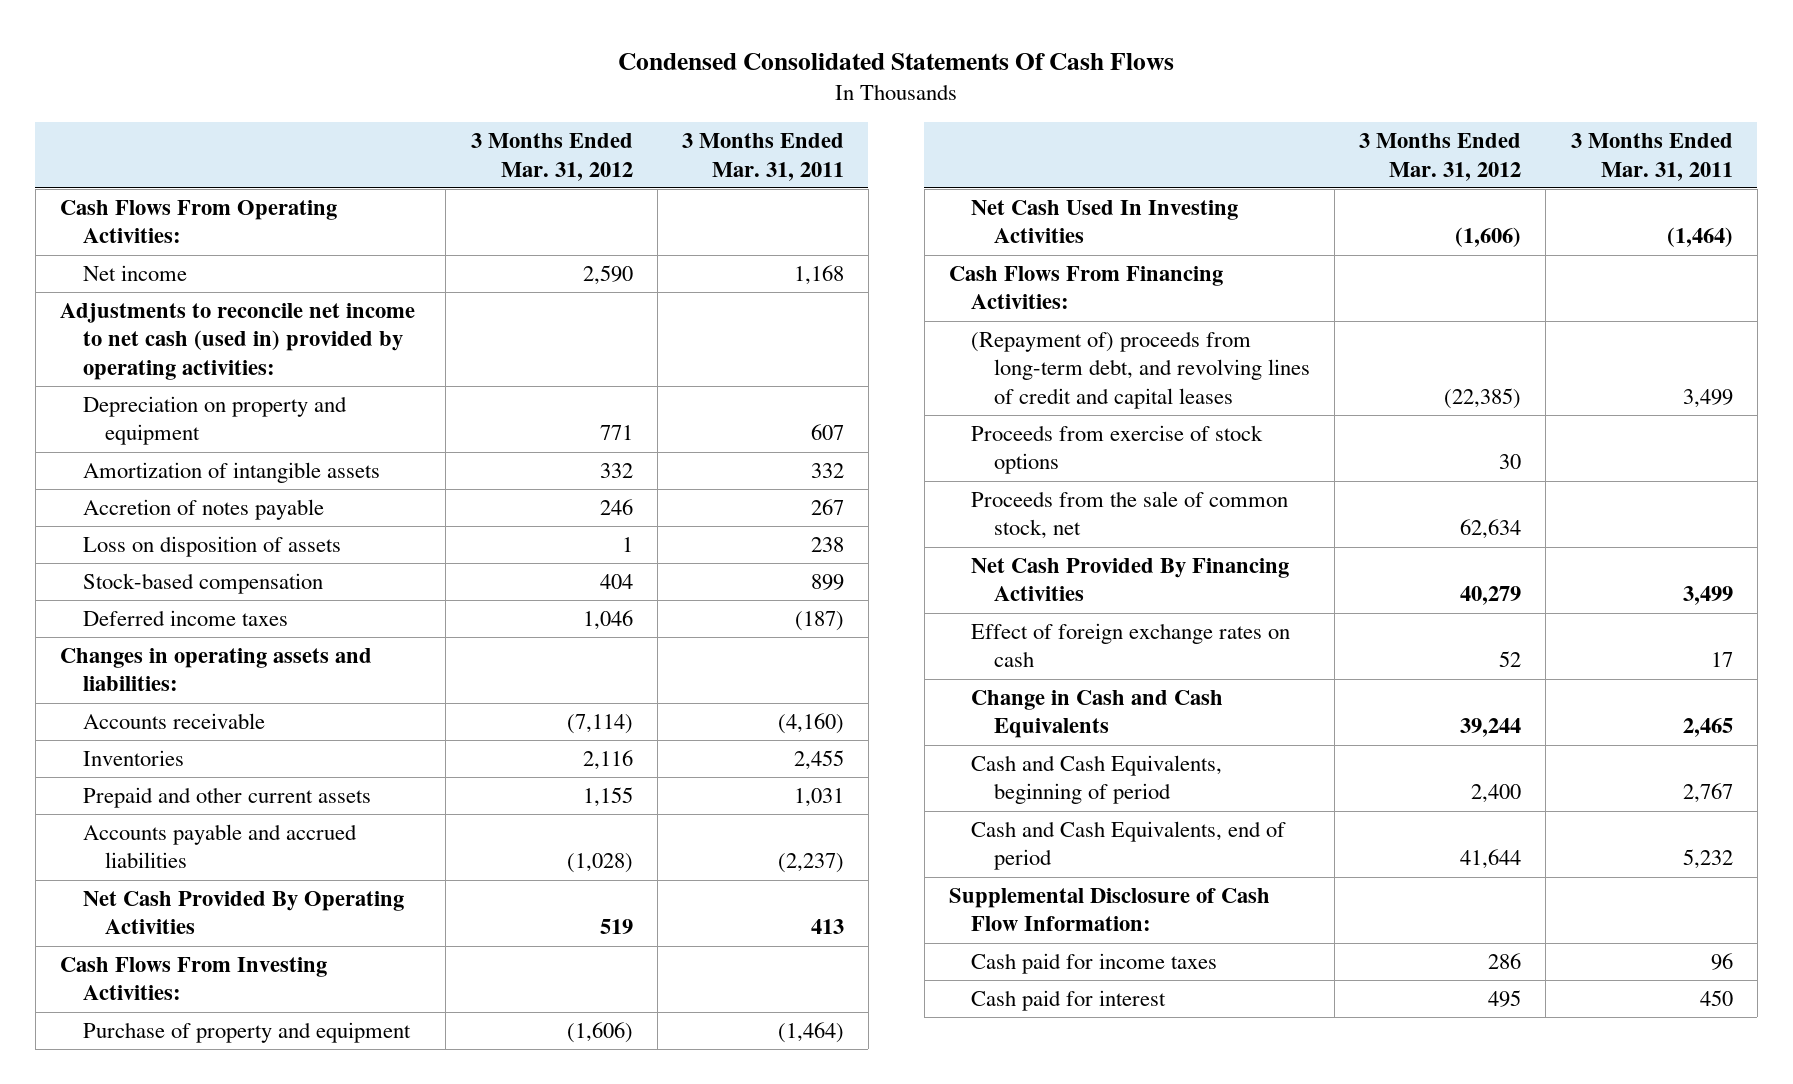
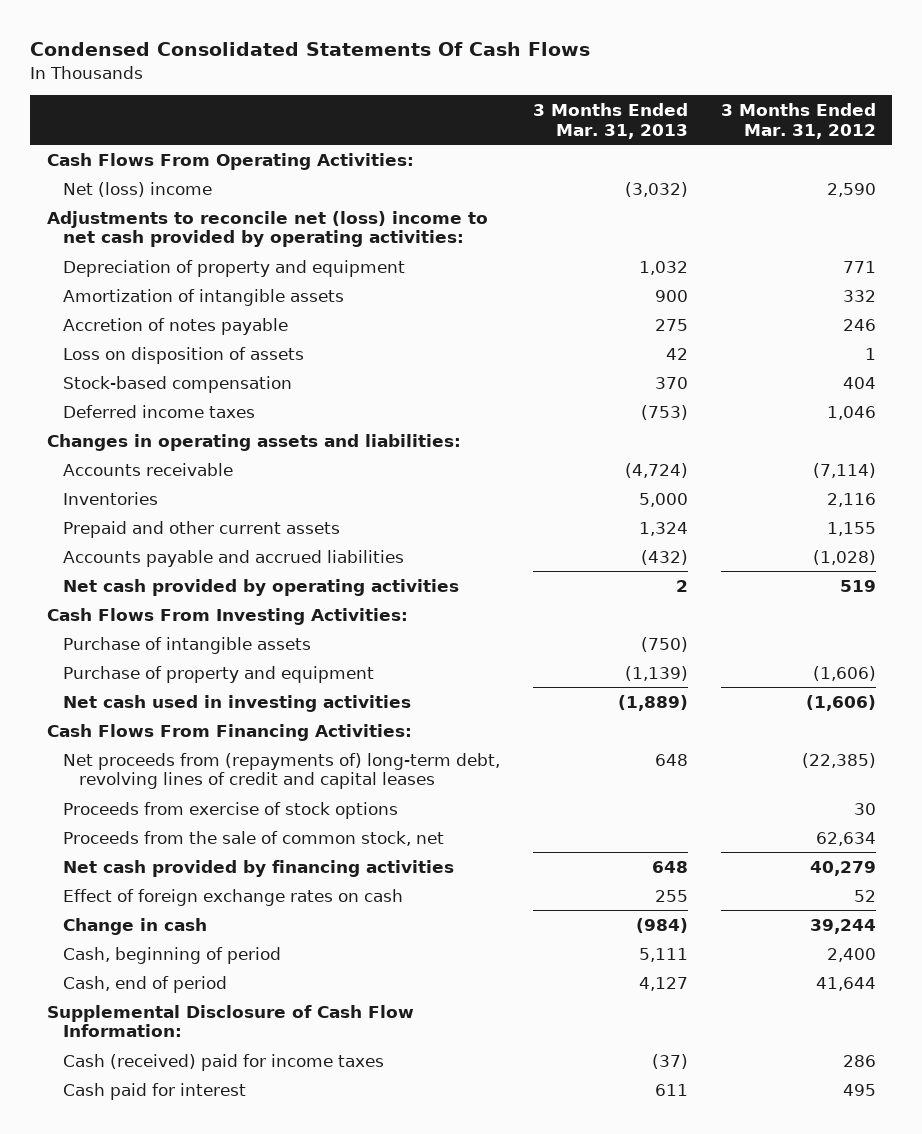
- | 3 Months Ended Mar. 31, 2012 | 3 Months Ended Mar. 31, 2011
+ | 3 Months Ended Mar. 31, 2013 | 3 Months Ended Mar. 31, 2012
- Net income | 2,590 | 1,168
- Adjustments to reconcile net income to net cash (used in) provided by operating activities:
- Depreciation on property and equipment | 771 | 607
+ Net (loss) income | (3,032) | 2,590
+ Adjustments to reconcile net (loss) income to net cash provided by operating activities:
+ Depreciation of property and equipment | 1,032 | 771
- Net Cash Provided By Operating Activities | 519 | 413
+ Net cash provided by operating activities | 2 | 519
+ Purchase of intangible assets | (750) |
- Net Cash Used In Investing Activities | (1,606) | (1,464)
+ Net cash used in investing activities | (1,889) | (1,606)
- (Repayment of) proceeds from long-term debt, and revolving lines of credit and capital leases | (22,385) | 3,499
+ Net proceeds from (repayments of) long-term debt, revolving lines of credit and capital leases | 648 | (22,385)
- Net Cash Provided By Financing Activities | 40,279 | 3,499
+ Net cash provided by financing activities | 648 | 40,279
- Change in Cash and Cash Equivalents | 39,244 | 2,465
- Cash and Cash Equivalents, beginning of period | 2,400 | 2,767
- Cash and Cash Equivalents, end of period | 41,644 | 5,232
+ Change in cash | (984) | 39,244
+ Cash, beginning of period | 5,111 | 2,400
+ Cash, end of period | 4,127 | 41,644
- Cash paid for income taxes | 286 | 96
+ Cash (received) paid for income taxes | (37) | 286

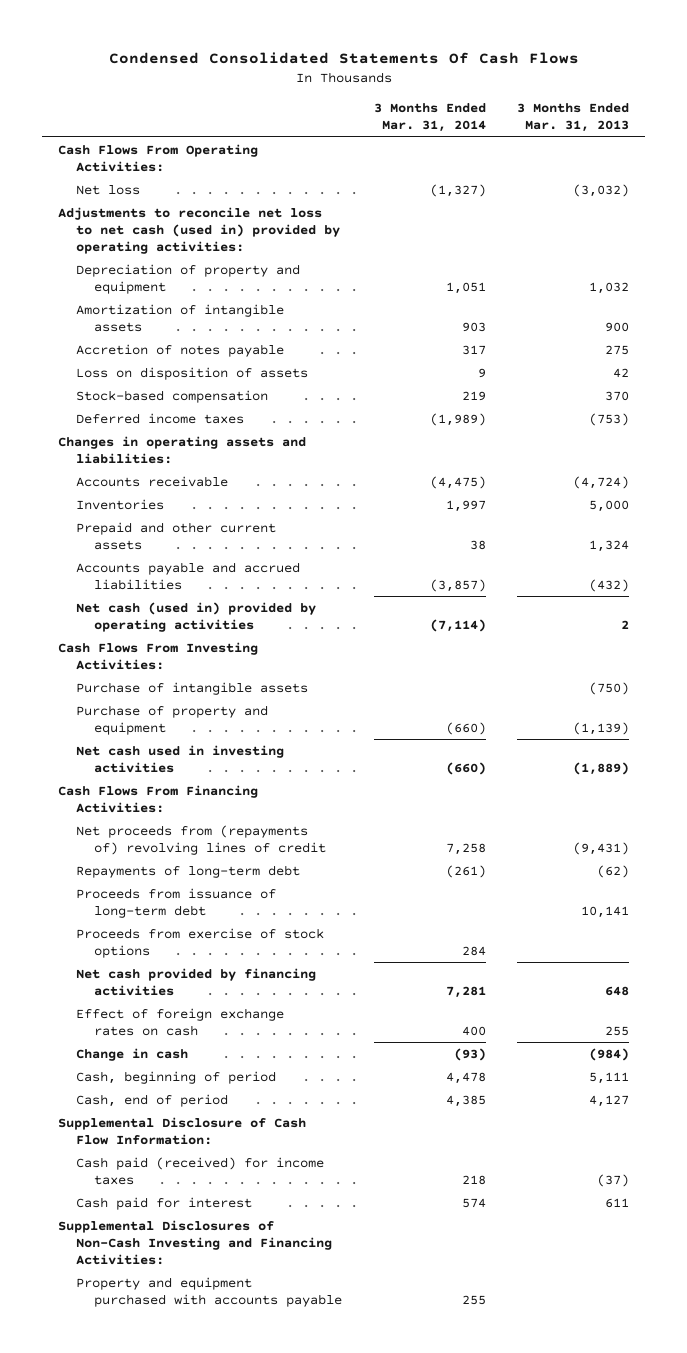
- | 3 Months Ended Mar. 31, 2013 | 3 Months Ended Mar. 31, 2012
+ | 3 Months Ended Mar. 31, 2014 | 3 Months Ended Mar. 31, 2013
- Net (loss) income | (3,032) | 2,590
- Adjustments to reconcile net (loss) income to net cash provided by operating activities:
+ Net loss | (1,327) | (3,032)
+ Adjustments to reconcile net loss to net cash (used in) provided by operating activities:
- Net cash provided by operating activities | 2 | 519
+ Net cash (used in) provided by operating activities | (7,114) | 2
- Net proceeds from (repayments of) long-term debt, revolving lines of credit and capital leases | 648 | (22,385)
+ Net proceeds from (repayments of) revolving lines of credit | 7,258 | (9,431)
+ Repayments of long-term debt | (261) | (62)
+ Proceeds from issuance of long-term debt | | 10,141
- Proceeds from the sale of common stock, net | | 62,634
- Cash (received) paid for income taxes | (37) | 286
+ Cash paid (received) for income taxes | 218 | (37)
+ Supplemental Disclosures of Non-Cash Investing and Financing Activities:
+ Property and equipment purchased with accounts payable | 255 |

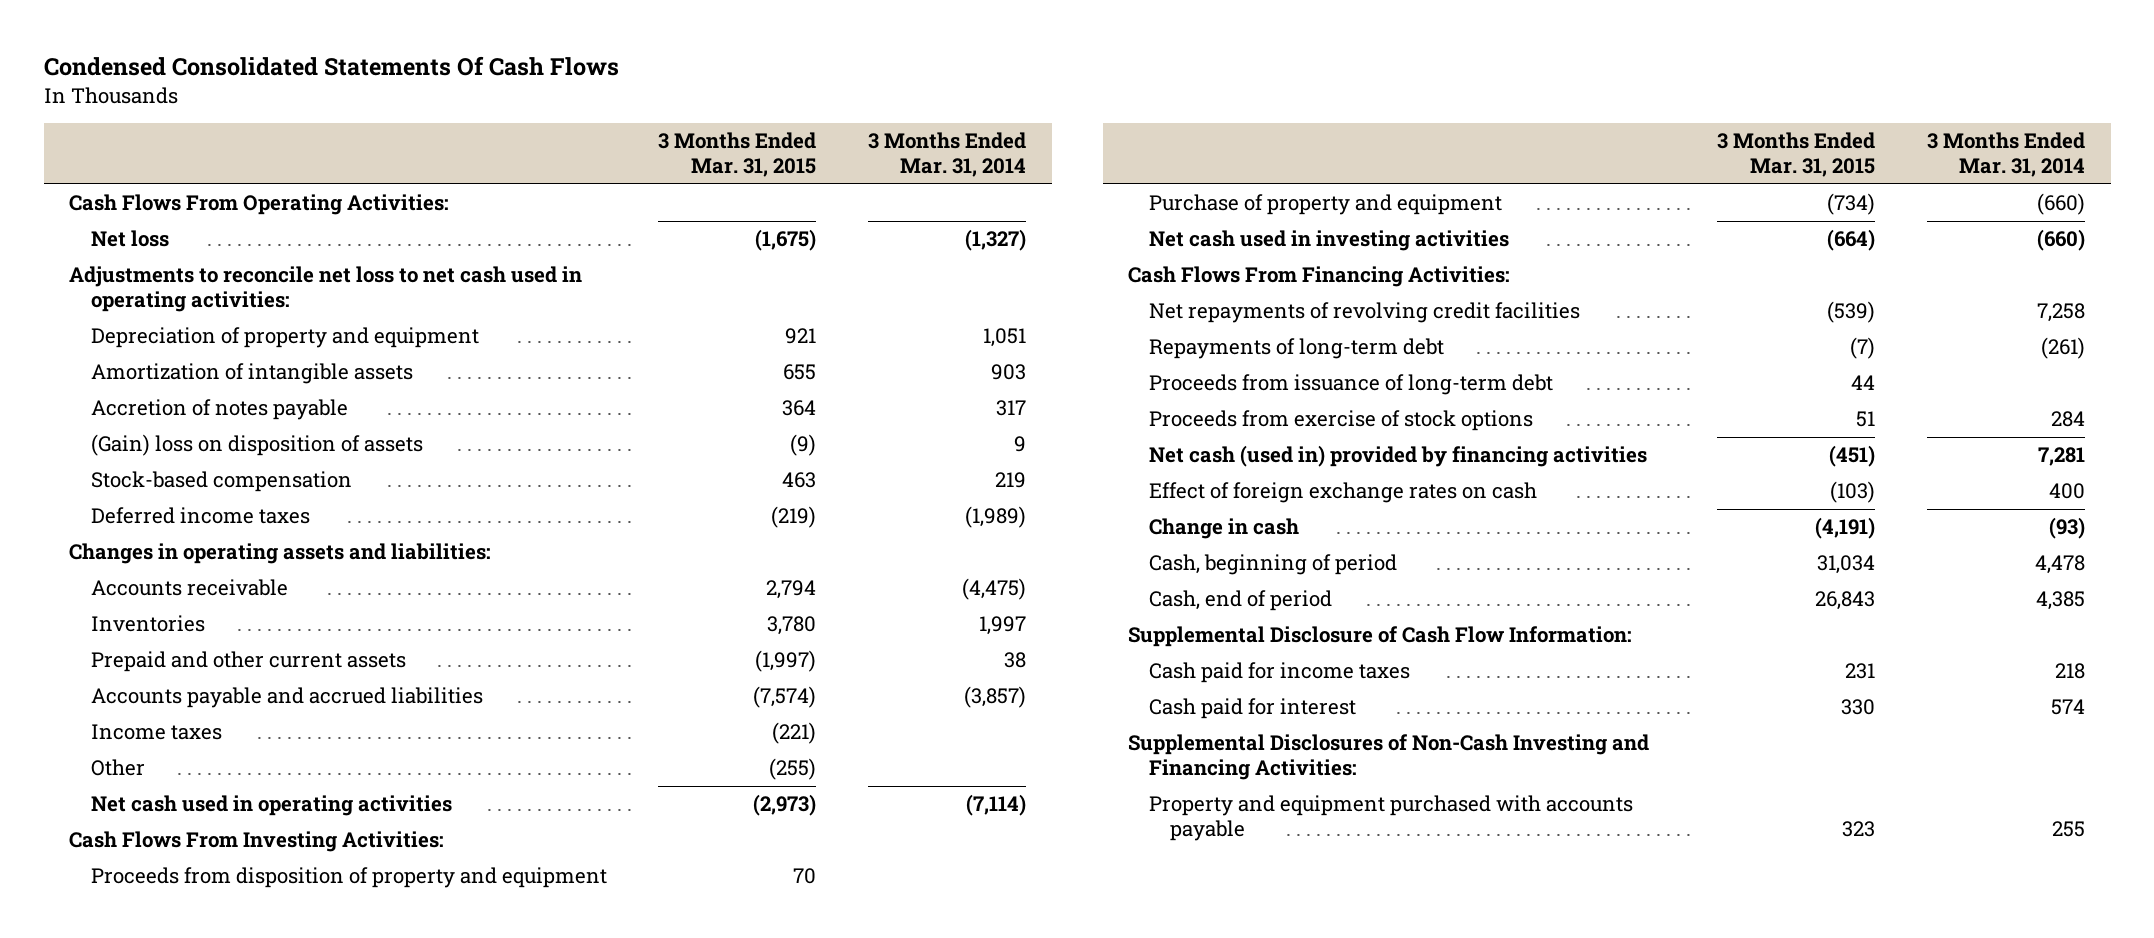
- | 3 Months Ended Mar. 31, 2014 | 3 Months Ended Mar. 31, 2013
+ | 3 Months Ended Mar. 31, 2015 | 3 Months Ended Mar. 31, 2014
- Adjustments to reconcile net loss to net cash (used in) provided by operating activities:
+ Adjustments to reconcile net loss to net cash used in operating activities:
- Loss on disposition of assets | 9 | 42
+ (Gain) loss on disposition of assets | (9) | 9
- Net cash (used in) provided by operating activities | (7,114) | 2
+ Income taxes | (221) |
+ Other | (255) |
+ Net cash used in operating activities | (2,973) | (7,114)
- Purchase of intangible assets | | (750)
+ Proceeds from disposition of property and equipment | 70 |
- Net proceeds from (repayments of) revolving lines of credit | 7,258 | (9,431)
+ Net repayments of revolving credit facilities | (539) | 7,258
- Net cash provided by financing activities | 7,281 | 648
+ Net cash (used in) provided by financing activities | (451) | 7,281
- Cash paid (received) for income taxes | 218 | (37)
+ Cash paid for income taxes | 231 | 218

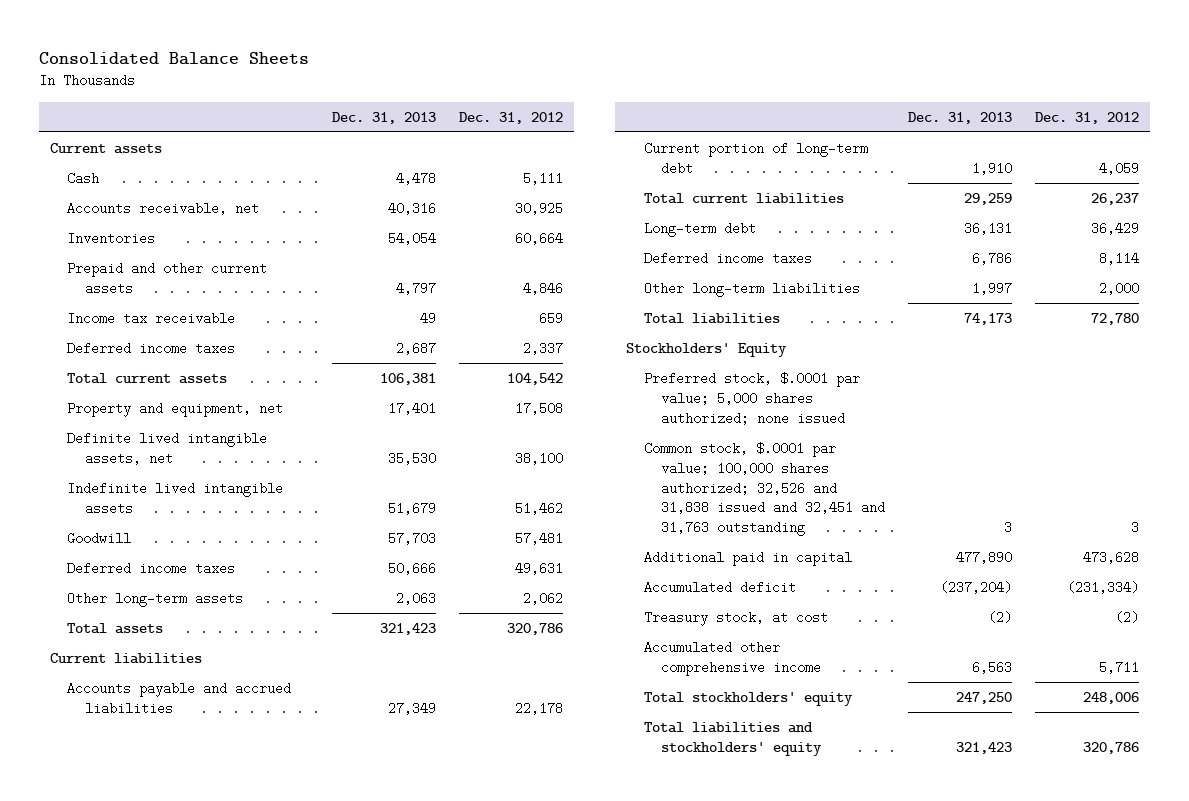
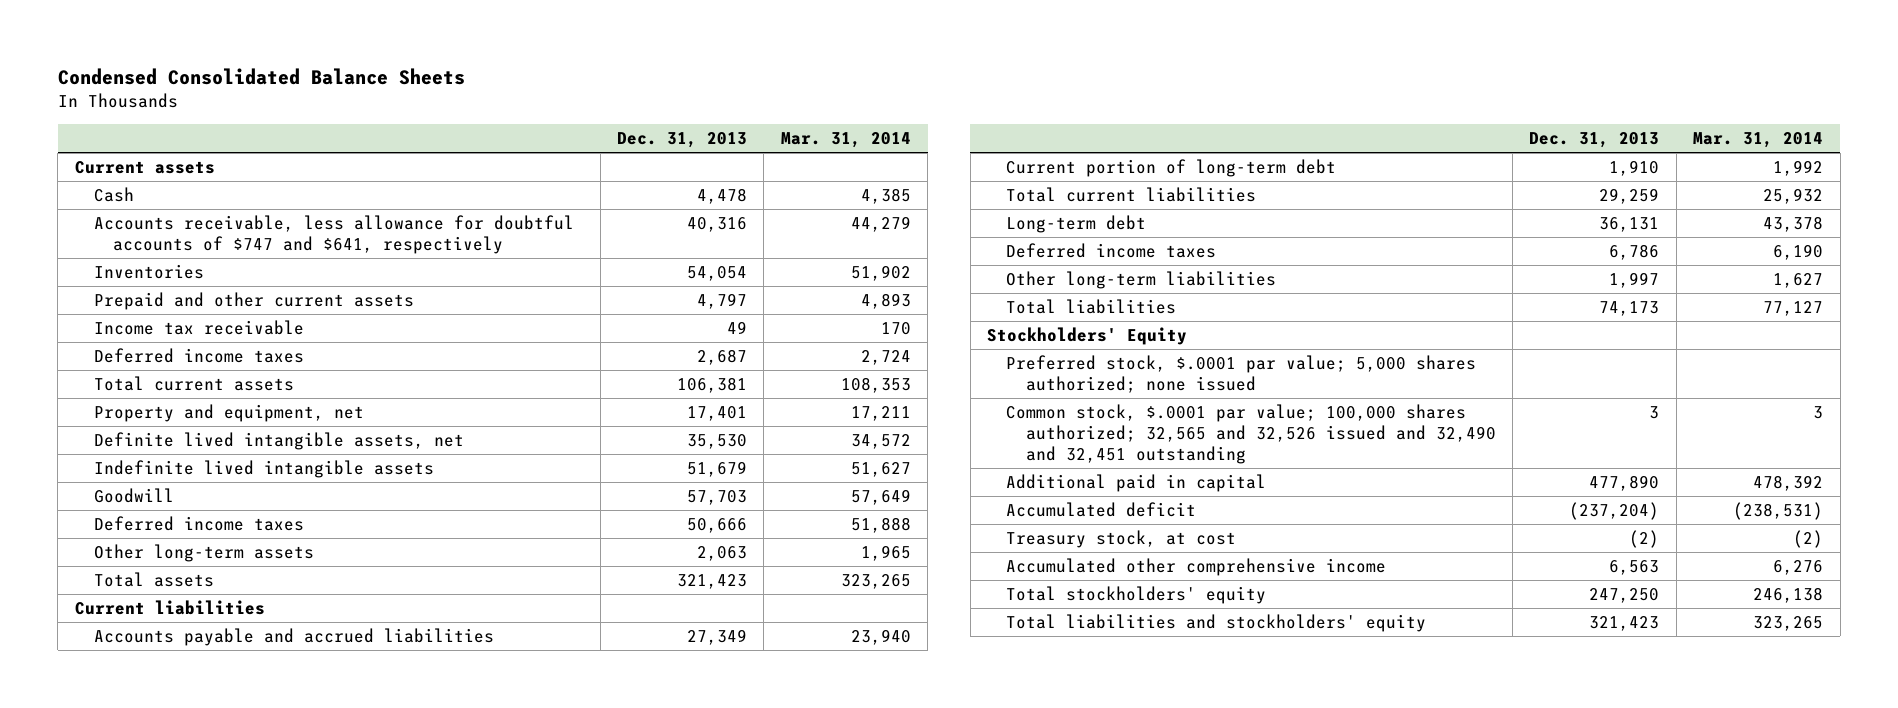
- Consolidated Balance Sheets
+ Condensed Consolidated Balance Sheets
- | Dec. 31, 2013 | Dec. 31, 2012
+ | Dec. 31, 2013 | Mar. 31, 2014
- Accounts receivable, net | 40,316 | 30,925
+ Accounts receivable, less allowance for doubtful accounts of $747 and $641, respectively | 40,316 | 44,279
- Common stock, $.0001 par value; 100,000 shares authorized; 32,526 and 31,838 issued and 32,451 and 31,763 outstanding | 3 | 3
+ Common stock, $.0001 par value; 100,000 shares authorized; 32,565 and 32,526 issued and 32,490 and 32,451 outstanding | 3 | 3

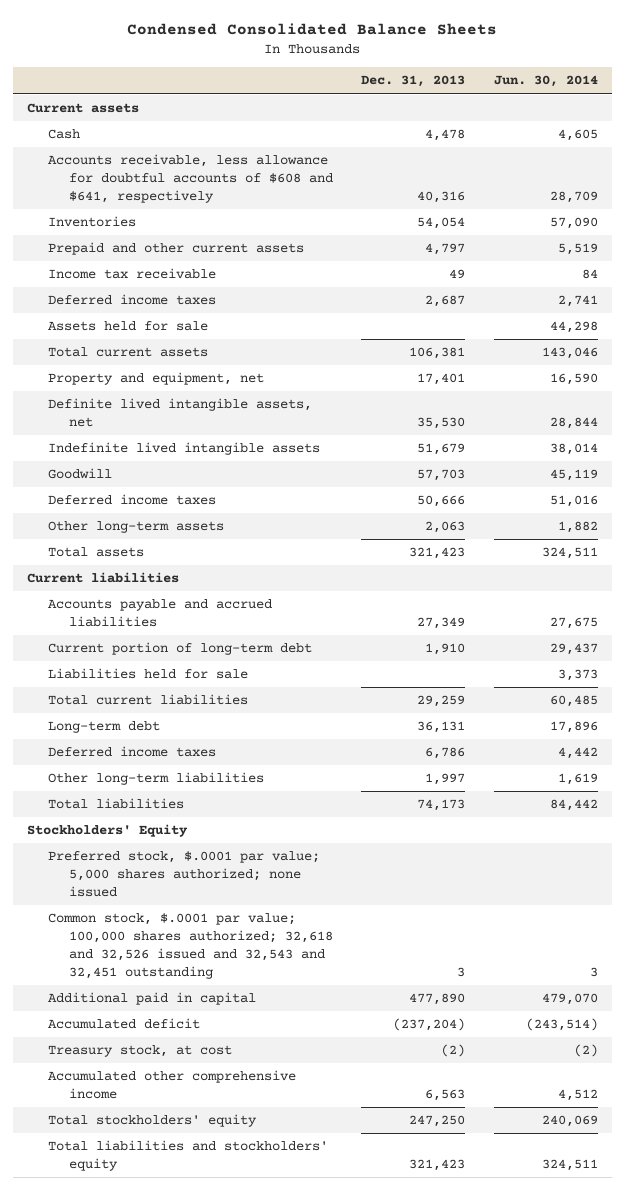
- | Dec. 31, 2013 | Mar. 31, 2014
+ | Dec. 31, 2013 | Jun. 30, 2014
- Accounts receivable, less allowance for doubtful accounts of $747 and $641, respectively | 40,316 | 44,279
+ Accounts receivable, less allowance for doubtful accounts of $608 and $641, respectively | 40,316 | 28,709
+ Assets held for sale | | 44,298
+ Liabilities held for sale | | 3,373
- Common stock, $.0001 par value; 100,000 shares authorized; 32,565 and 32,526 issued and 32,490 and 32,451 outstanding | 3 | 3
+ Common stock, $.0001 par value; 100,000 shares authorized; 32,618 and 32,526 issued and 32,543 and 32,451 outstanding | 3 | 3

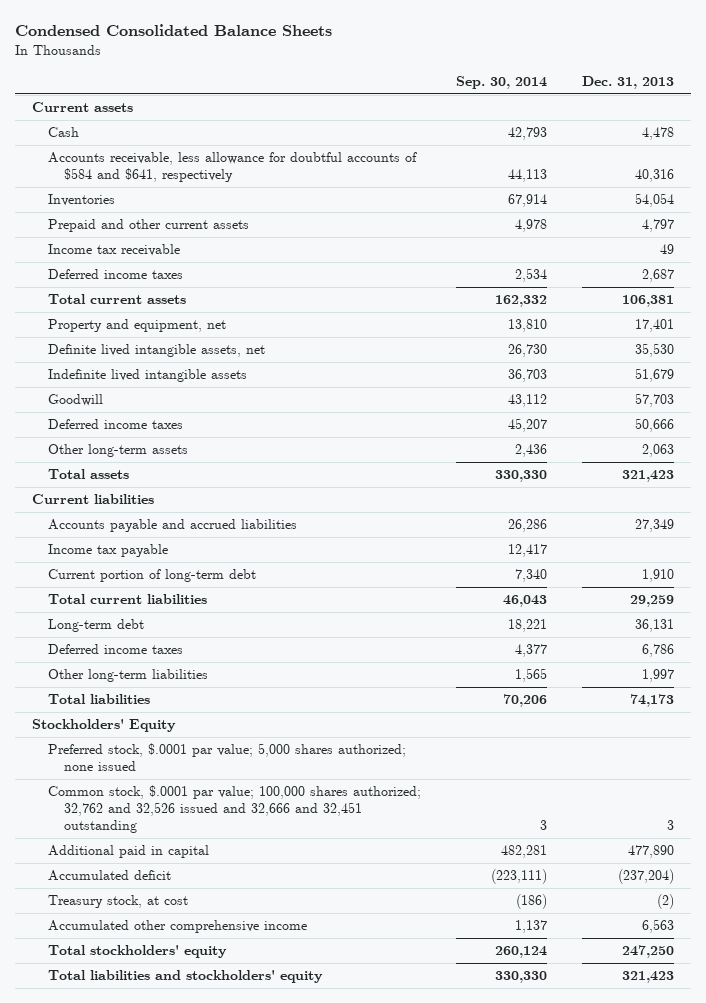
- | Dec. 31, 2013 | Jun. 30, 2014
+ | Sep. 30, 2014 | Dec. 31, 2013
- Accounts receivable, less allowance for doubtful accounts of $608 and $641, respectively | 40,316 | 28,709
+ Accounts receivable, less allowance for doubtful accounts of $584 and $641, respectively | 44,113 | 40,316
- Assets held for sale | | 44,298
+ Income tax payable | 12,417 |
- Liabilities held for sale | | 3,373
- Common stock, $.0001 par value; 100,000 shares authorized; 32,618 and 32,526 issued and 32,543 and 32,451 outstanding | 3 | 3
+ Common stock, $.0001 par value; 100,000 shares authorized; 32,762 and 32,526 issued and 32,666 and 32,451 outstanding | 3 | 3

